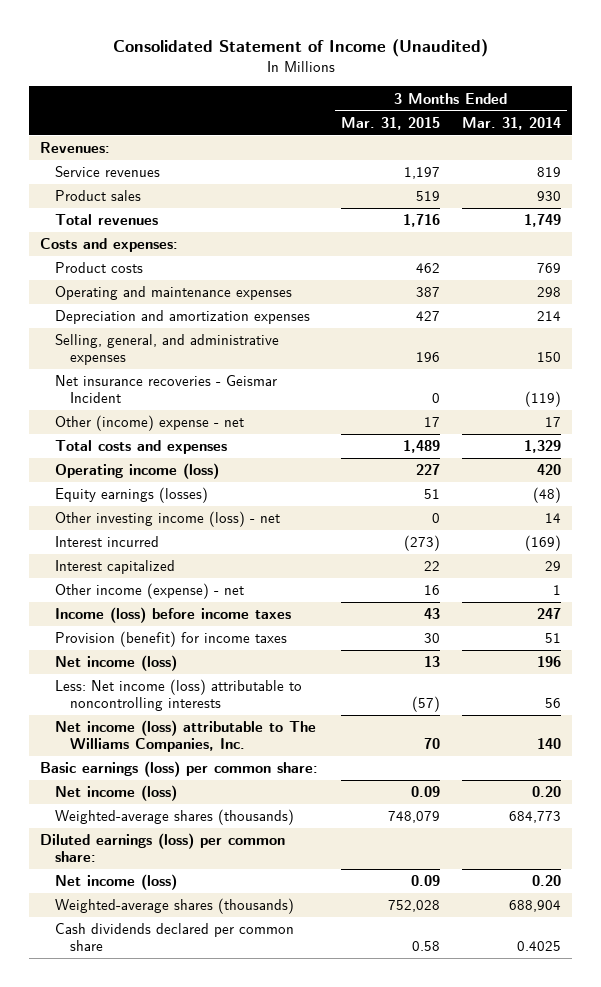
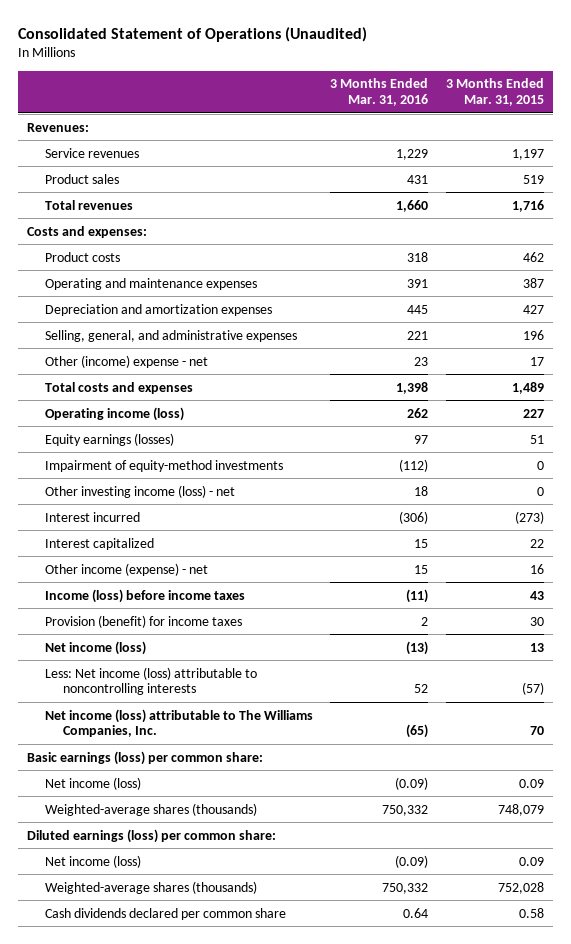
- Consolidated Statement of Income (Unaudited)
+ Consolidated Statement of Operations (Unaudited)
- | 3 Months Ended Mar. 31, 2015 | 3 Months Ended Mar. 31, 2014
+ | 3 Months Ended Mar. 31, 2016 | 3 Months Ended Mar. 31, 2015
- Net insurance recoveries - Geismar Incident | 0 | (119)
+ Impairment of equity-method investments | (112) | 0

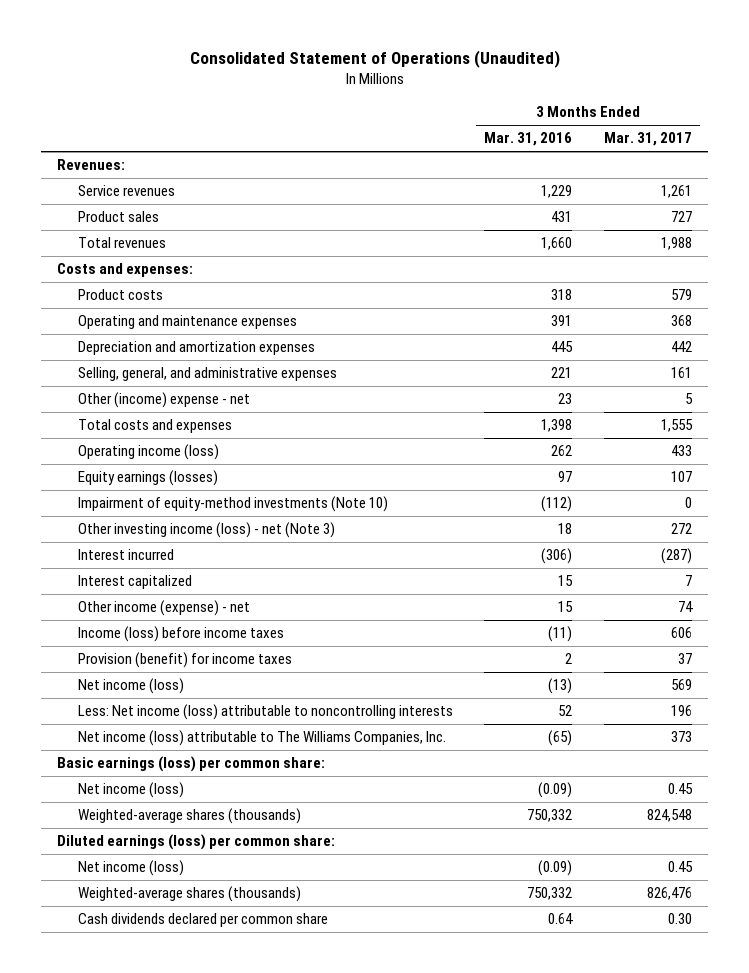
- | 3 Months Ended Mar. 31, 2016 | 3 Months Ended Mar. 31, 2015
+ | 3 Months Ended Mar. 31, 2016 | 3 Months Ended Mar. 31, 2017
- Impairment of equity-method investments | (112) | 0
- Other investing income (loss) - net | 18 | 0
+ Impairment of equity-method investments (Note 10) | (112) | 0
+ Other investing income (loss) - net (Note 3) | 18 | 272

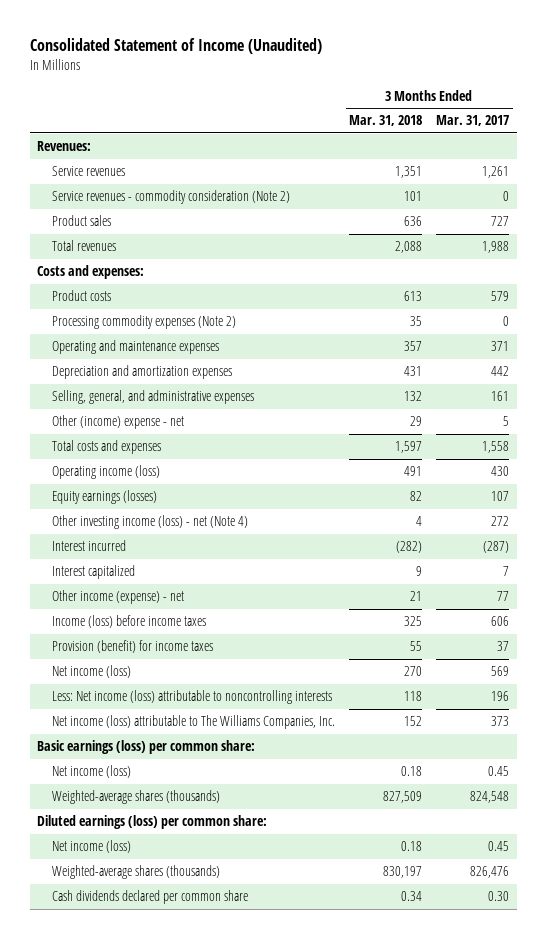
- Consolidated Statement of Operations (Unaudited)
+ Consolidated Statement of Income (Unaudited)
- | 3 Months Ended Mar. 31, 2016 | 3 Months Ended Mar. 31, 2017
+ | 3 Months Ended Mar. 31, 2018 | 3 Months Ended Mar. 31, 2017
+ Service revenues - commodity consideration (Note 2) | 101 | 0
- Operating and maintenance expenses | 391 | 368
+ Processing commodity expenses (Note 2) | 35 | 0
+ Operating and maintenance expenses | 357 | 371
- Total costs and expenses | 1,398 | 1,555
- Operating income (loss) | 262 | 433
+ Total costs and expenses | 1,597 | 1,558
+ Operating income (loss) | 491 | 430
- Impairment of equity-method investments (Note 10) | (112) | 0
- Other investing income (loss) - net (Note 3) | 18 | 272
+ Other investing income (loss) - net (Note 4) | 4 | 272
- Other income (expense) - net | 15 | 74
+ Other income (expense) - net | 21 | 77

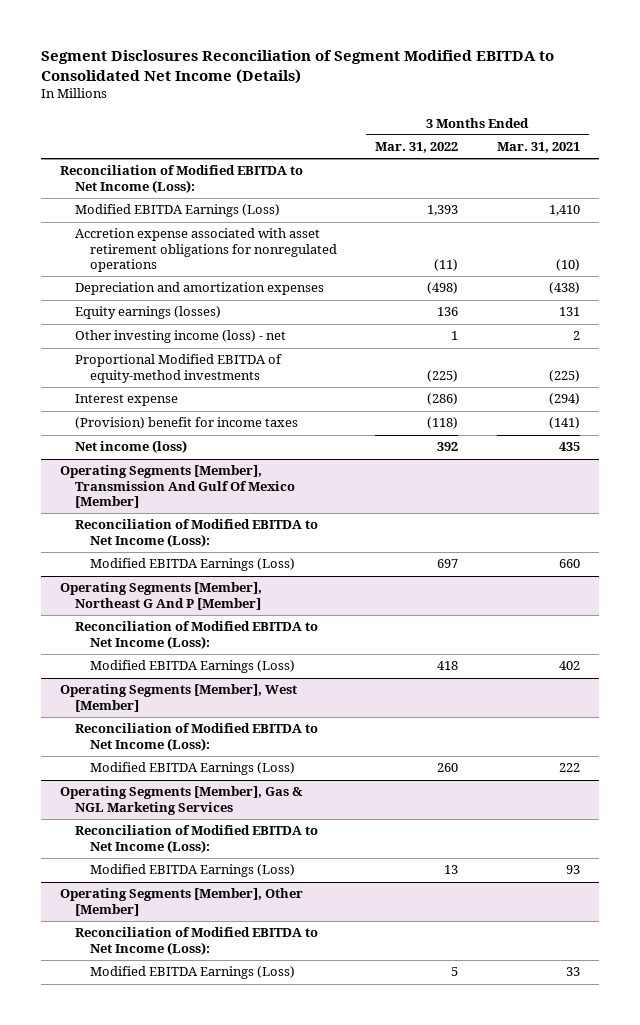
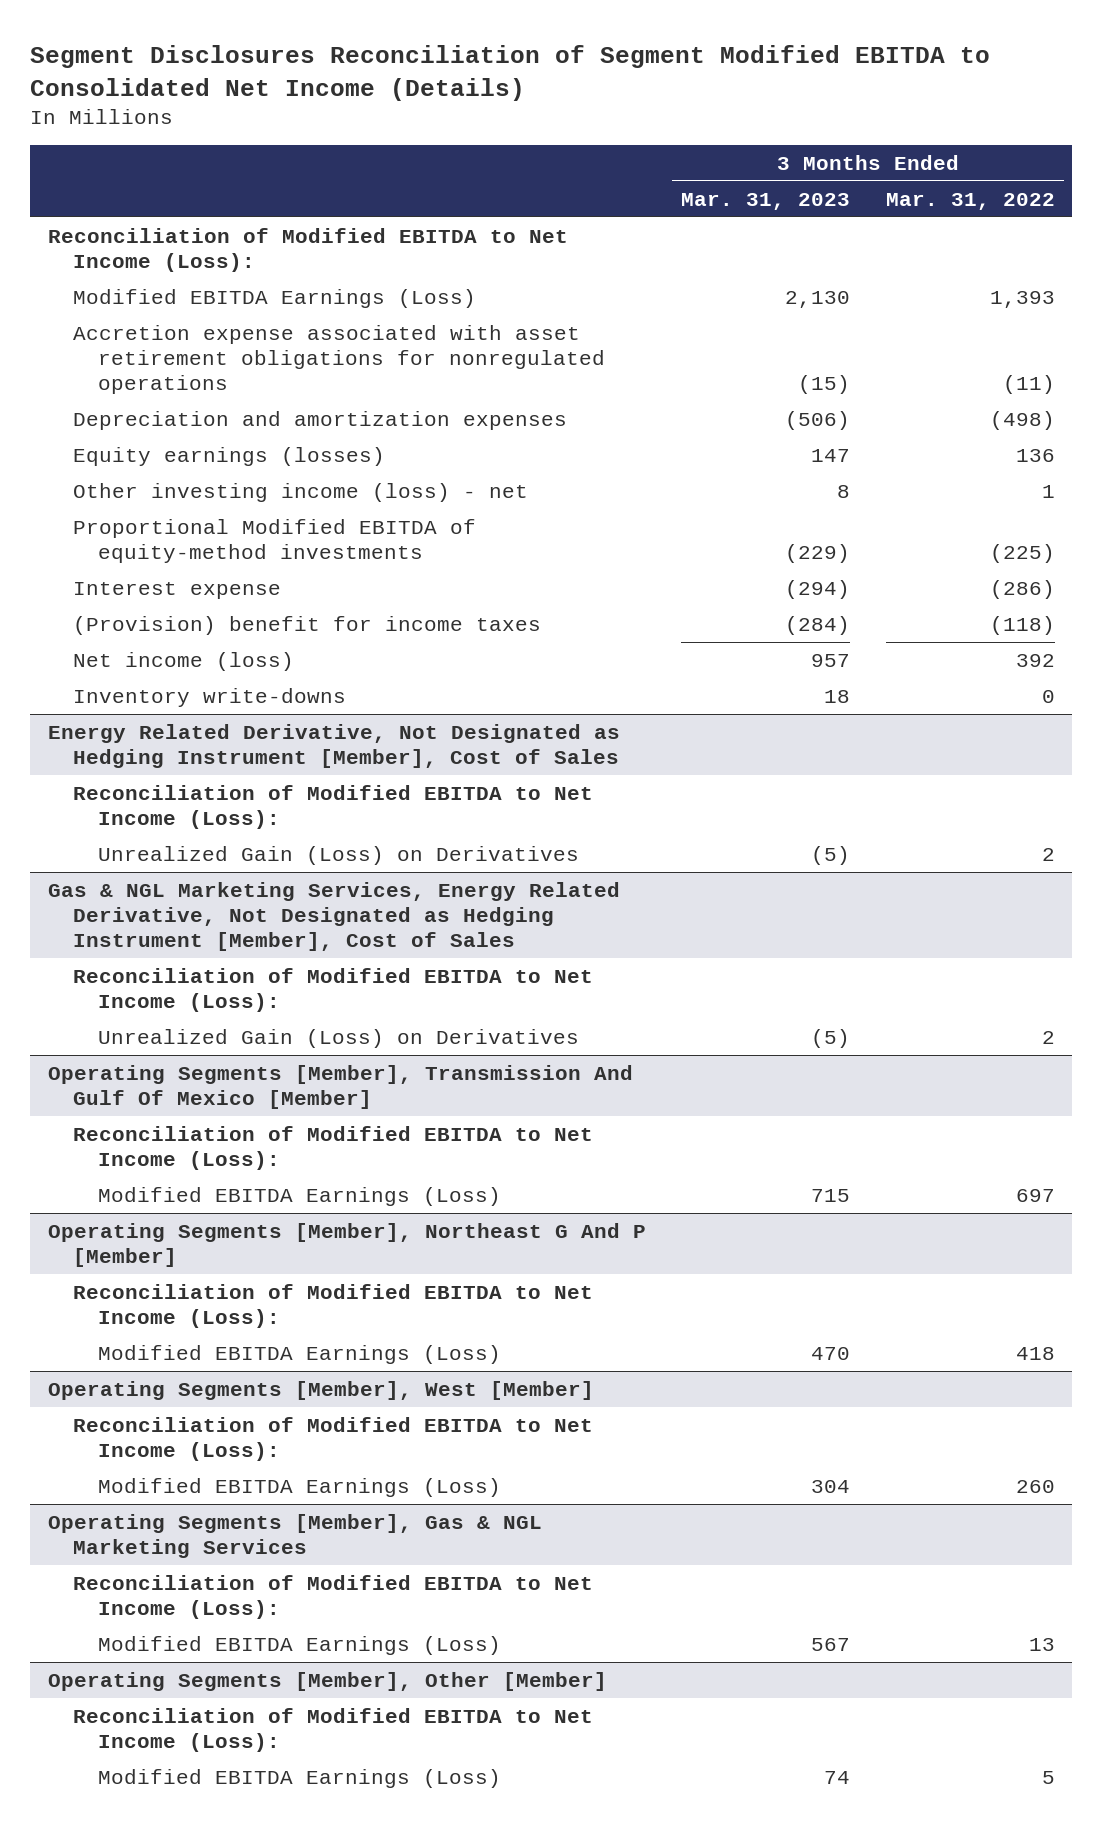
- | 3 Months Ended Mar. 31, 2022 | 3 Months Ended Mar. 31, 2021
+ | 3 Months Ended Mar. 31, 2023 | 3 Months Ended Mar. 31, 2022
+ Inventory write-downs | 18 | 0
+ Energy Related Derivative, Not Designated as Hedging Instrument [Member], Cost of Sales
+ Reconciliation of Modified EBITDA to Net Income (Loss):
+ Unrealized Gain (Loss) on Derivatives | (5) | 2
+ Gas & NGL Marketing Services, Energy Related Derivative, Not Designated as Hedging Instrument [Member], Cost of Sales
+ Reconciliation of Modified EBITDA to Net Income (Loss):
+ Unrealized Gain (Loss) on Derivatives | (5) | 2

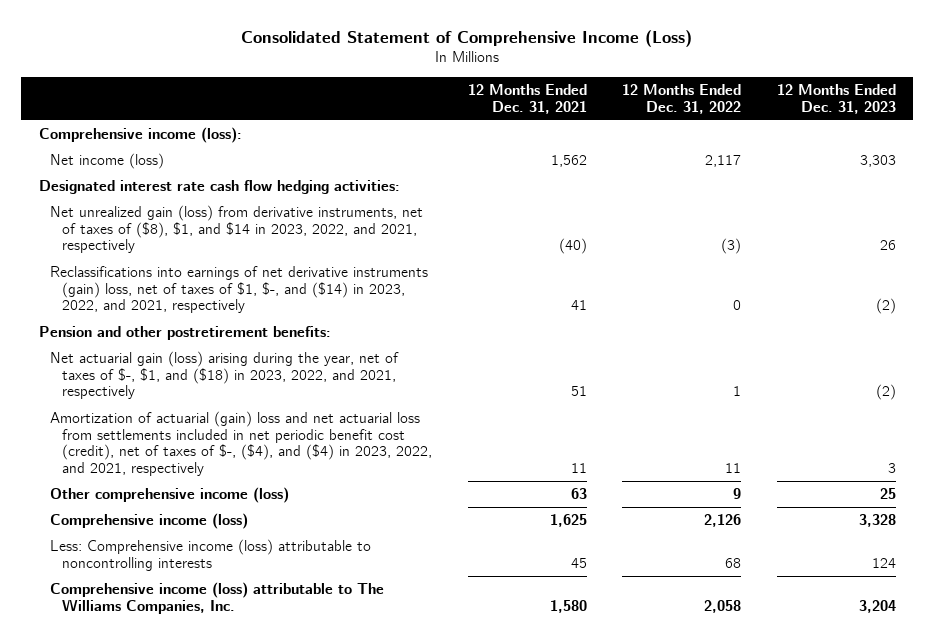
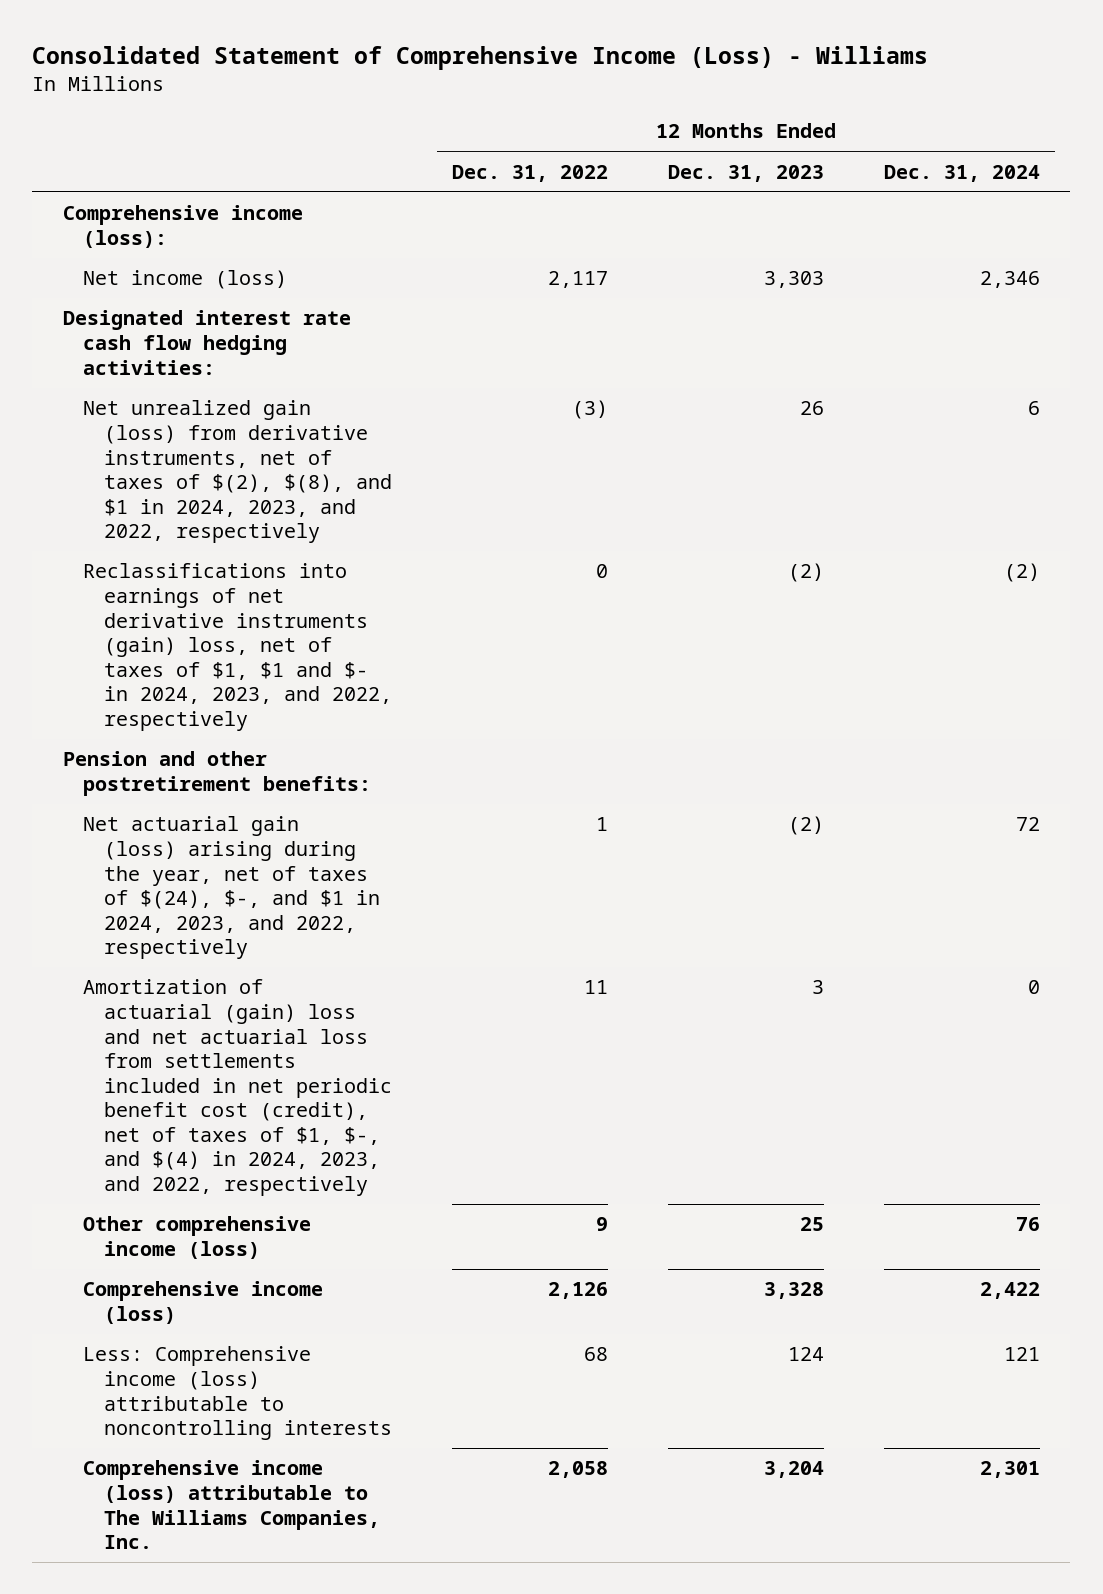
- Consolidated Statement of Comprehensive Income (Loss)
+ Consolidated Statement of Comprehensive Income (Loss) - Williams
- | 12 Months Ended Dec. 31, 2021 | 12 Months Ended Dec. 31, 2022 | 12 Months Ended Dec. 31, 2023
+ | 12 Months Ended Dec. 31, 2022 | 12 Months Ended Dec. 31, 2023 | 12 Months Ended Dec. 31, 2024
- Net unrealized gain (loss) from derivative instruments, net of taxes of ($8), $1, and $14 in 2023, 2022, and 2021, respectively | (40) | (3) | 26
- Reclassifications into earnings of net derivative instruments (gain) loss, net of taxes of $1, $-, and ($14) in 2023, 2022, and 2021, respectively | 41 | 0 | (2)
+ Net unrealized gain (loss) from derivative instruments, net of taxes of $(2), $(8), and $1 in 2024, 2023, and 2022, respectively | (3) | 26 | 6
+ Reclassifications into earnings of net derivative instruments (gain) loss, net of taxes of $1, $1 and $- in 2024, 2023, and 2022, respectively | 0 | (2) | (2)
- Net actuarial gain (loss) arising during the year, net of taxes of $-, $1, and ($18) in 2023, 2022, and 2021, respectively | 51 | 1 | (2)
- Amortization of actuarial (gain) loss and net actuarial loss from settlements included in net periodic benefit cost (credit), net of taxes of $-, ($4), and ($4) in 2023, 2022, and 2021, respectively | 11 | 11 | 3
+ Net actuarial gain (loss) arising during the year, net of taxes of $(24), $-, and $1 in 2024, 2023, and 2022, respectively | 1 | (2) | 72
+ Amortization of actuarial (gain) loss and net actuarial loss from settlements included in net periodic benefit cost (credit), net of taxes of $1, $-, and $(4) in 2024, 2023, and 2022, respectively | 11 | 3 | 0

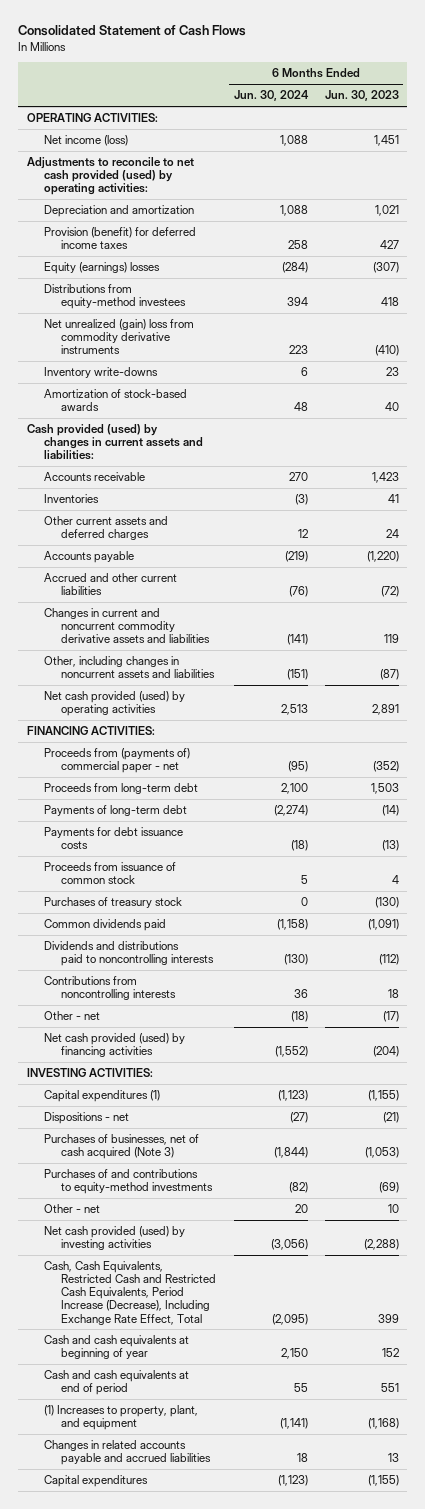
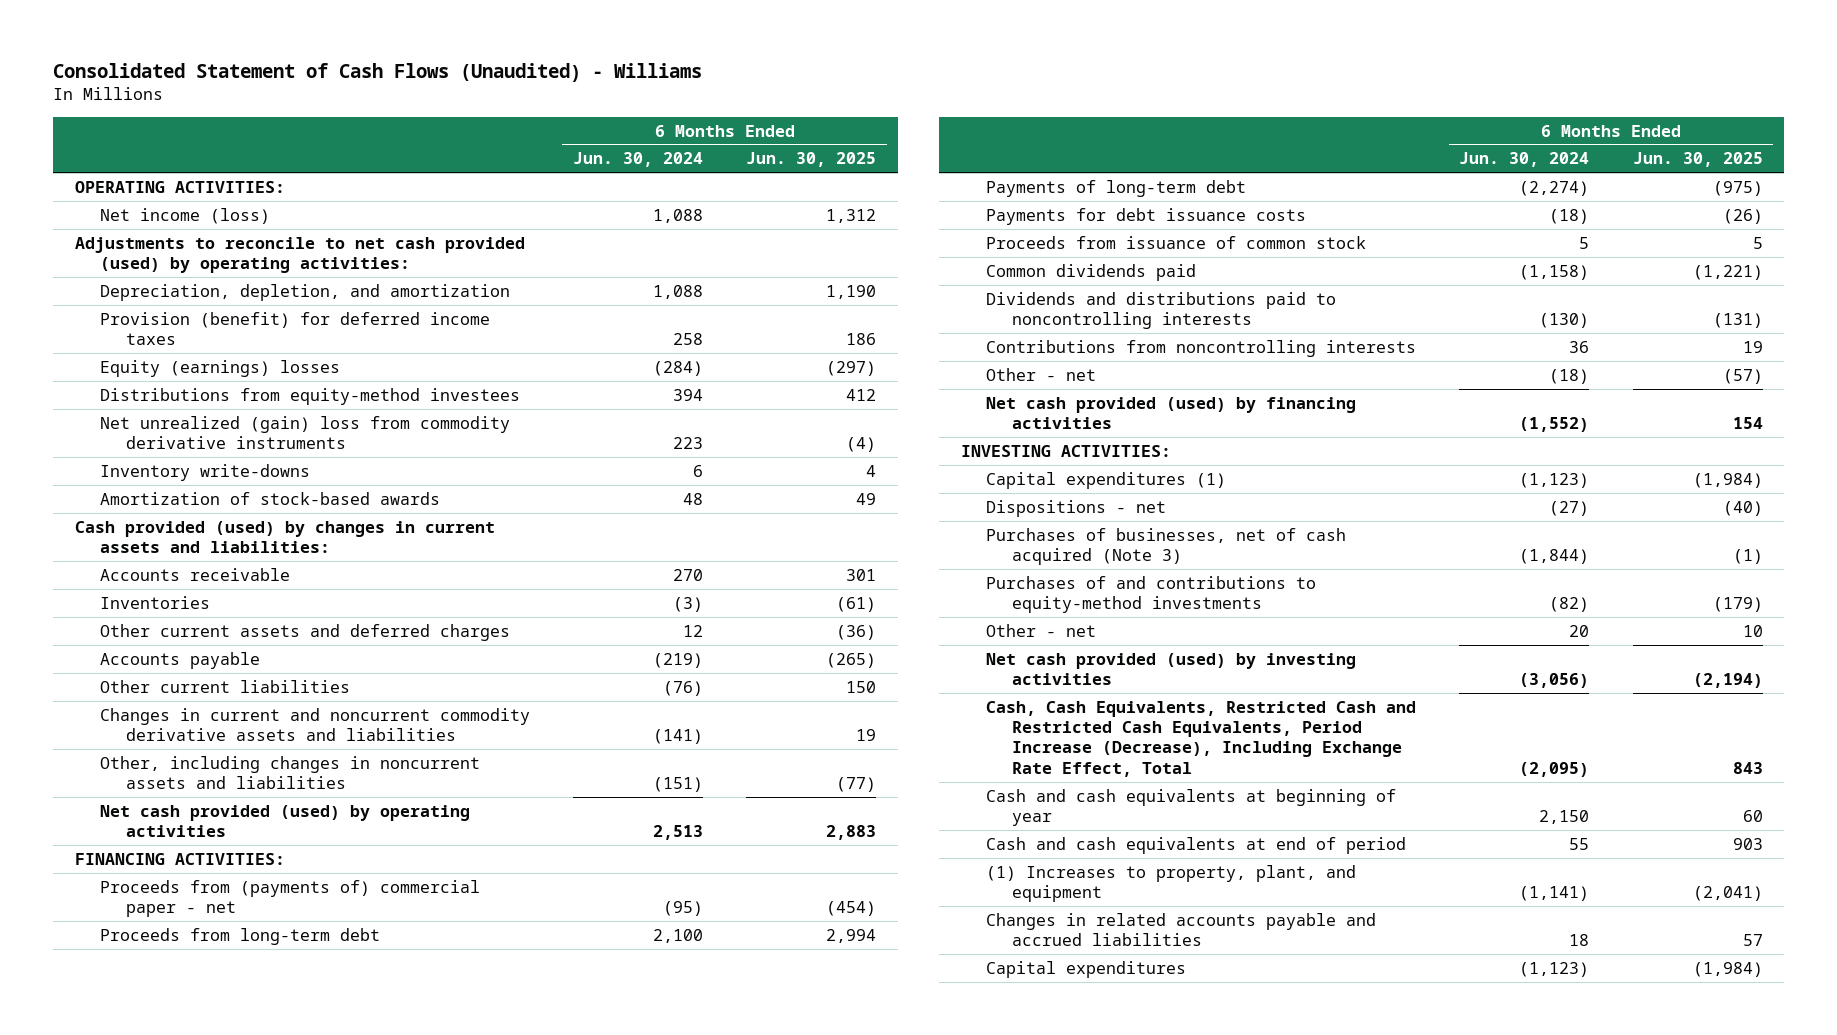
- Consolidated Statement of Cash Flows
+ Consolidated Statement of Cash Flows (Unaudited) - Williams
- | 6 Months Ended Jun. 30, 2024 | 6 Months Ended Jun. 30, 2023
+ | 6 Months Ended Jun. 30, 2024 | 6 Months Ended Jun. 30, 2025
- Depreciation and amortization | 1,088 | 1,021
+ Depreciation, depletion, and amortization | 1,088 | 1,190
- Accrued and other current liabilities | (76) | (72)
+ Other current liabilities | (76) | 150
- Purchases of treasury stock | 0 | (130)

